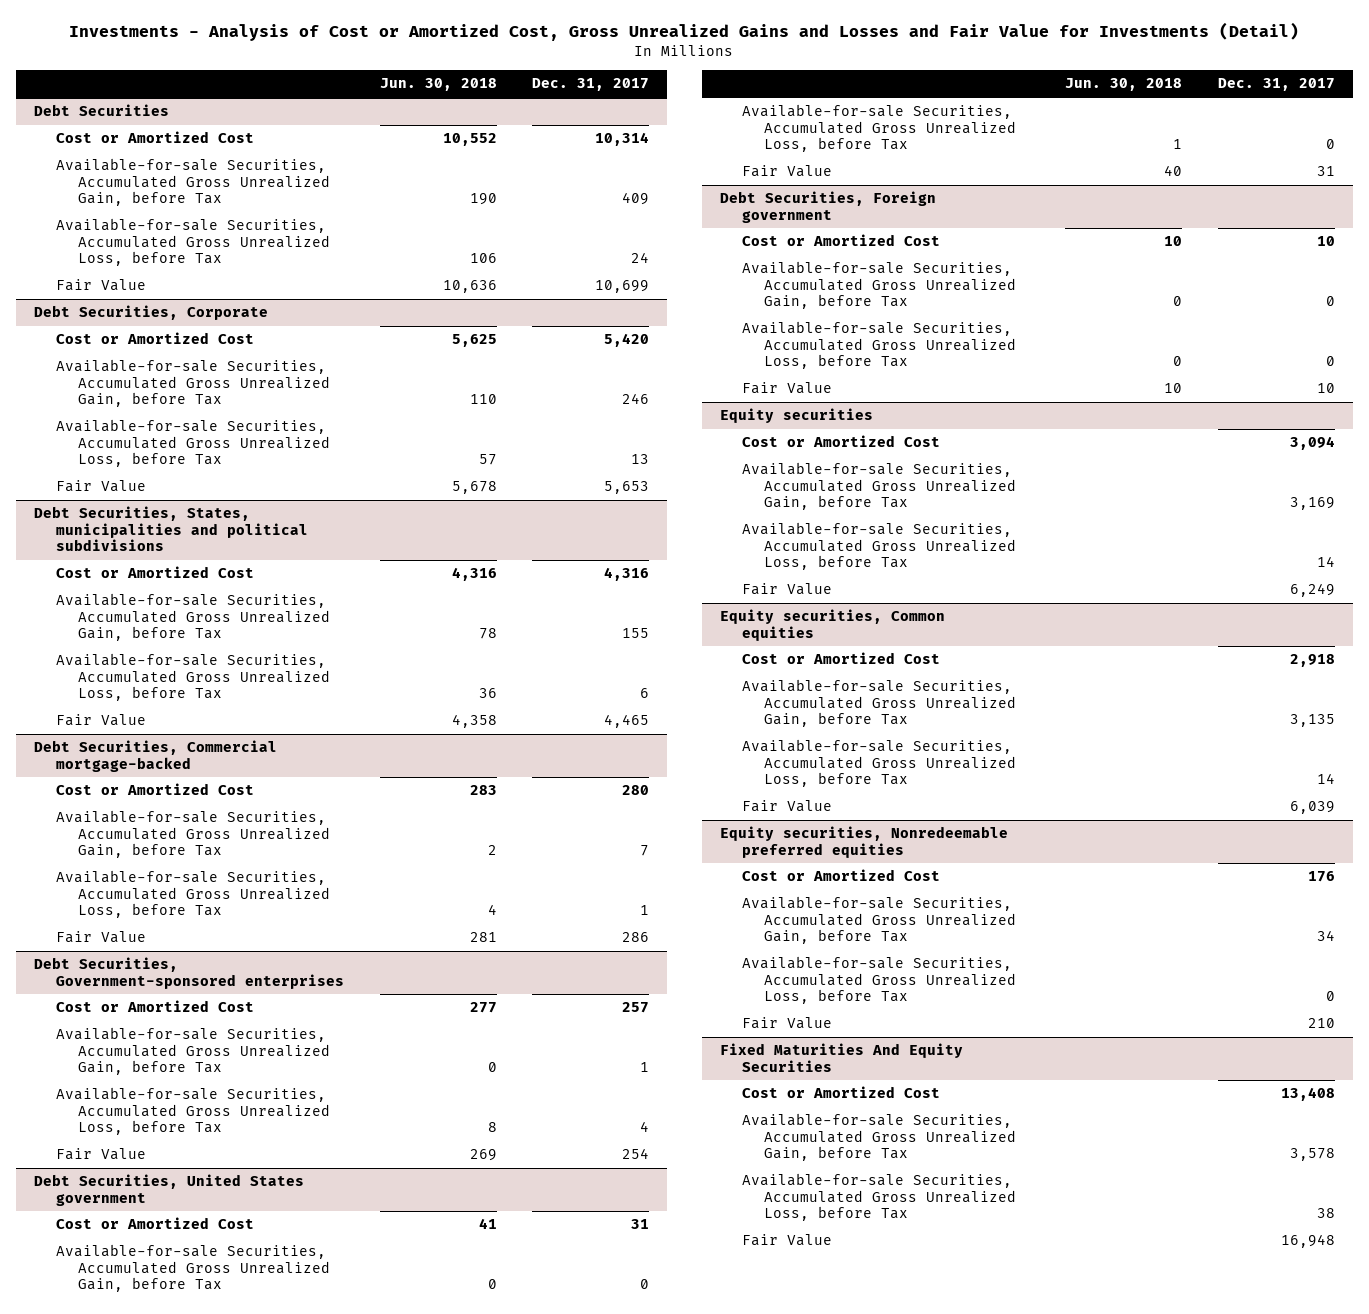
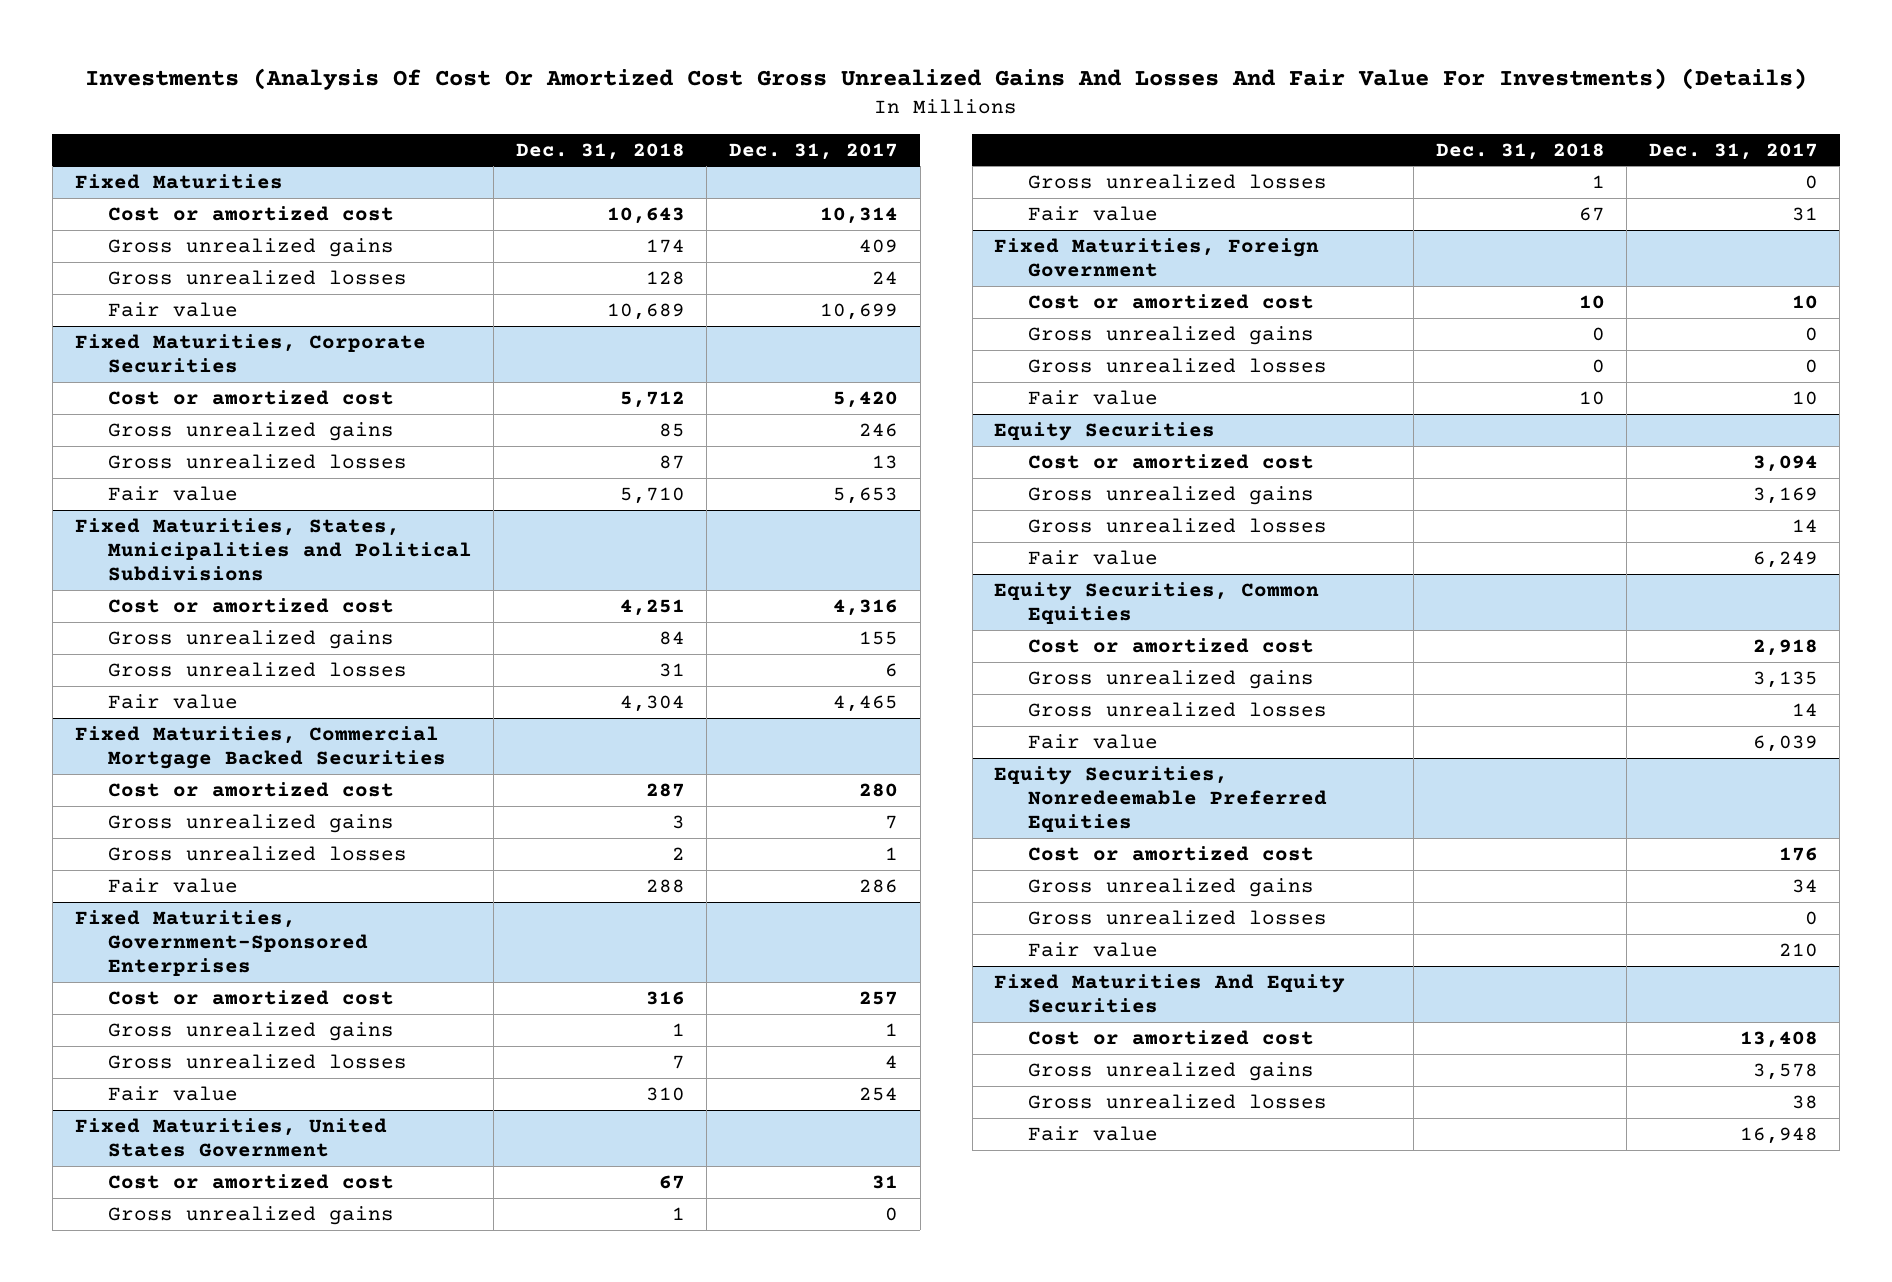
- Investments - Analysis of Cost or Amortized Cost, Gross Unrealized Gains and Losses and Fair Value for Investments (Detail)
+ Investments (Analysis Of Cost Or Amortized Cost Gross Unrealized Gains And Losses And Fair Value For Investments) (Details)
- | Jun. 30, 2018 | Dec. 31, 2017
+ | Dec. 31, 2018 | Dec. 31, 2017
- Debt Securities
- Cost or Amortized Cost | 10,552 | 10,314
- Available-for-sale Securities, Accumulated Gross Unrealized Gain, before Tax | 190 | 409
- Available-for-sale Securities, Accumulated Gross Unrealized Loss, before Tax | 106 | 24
- Fair Value | 10,636 | 10,699
- Debt Securities, Corporate
- Cost or Amortized Cost | 5,625 | 5,420
- Available-for-sale Securities, Accumulated Gross Unrealized Gain, before Tax | 110 | 246
- Available-for-sale Securities, Accumulated Gross Unrealized Loss, before Tax | 57 | 13
- Fair Value | 5,678 | 5,653
- Debt Securities, States, municipalities and political subdivisions
- Cost or Amortized Cost | 4,316 | 4,316
- Available-for-sale Securities, Accumulated Gross Unrealized Gain, before Tax | 78 | 155
- Available-for-sale Securities, Accumulated Gross Unrealized Loss, before Tax | 36 | 6
- Fair Value | 4,358 | 4,465
- Debt Securities, Commercial mortgage-backed
- Cost or Amortized Cost | 283 | 280
- Available-for-sale Securities, Accumulated Gross Unrealized Gain, before Tax | 2 | 7
- Available-for-sale Securities, Accumulated Gross Unrealized Loss, before Tax | 4 | 1
- Fair Value | 281 | 286
- Debt Securities, Government-sponsored enterprises
- Cost or Amortized Cost | 277 | 257
- Available-for-sale Securities, Accumulated Gross Unrealized Gain, before Tax | 0 | 1
- Available-for-sale Securities, Accumulated Gross Unrealized Loss, before Tax | 8 | 4
- Fair Value | 269 | 254
- Debt Securities, United States government
- Cost or Amortized Cost | 41 | 31
- Available-for-sale Securities, Accumulated Gross Unrealized Gain, before Tax | 0 | 0
- Available-for-sale Securities, Accumulated Gross Unrealized Loss, before Tax | 1 | 0
- Fair Value | 40 | 31
- Debt Securities, Foreign government
- Cost or Amortized Cost | 10 | 10
- Available-for-sale Securities, Accumulated Gross Unrealized Gain, before Tax | 0 | 0
- Available-for-sale Securities, Accumulated Gross Unrealized Loss, before Tax | 0 | 0
- Fair Value | 10 | 10
- Equity securities
- Cost or Amortized Cost | | 3,094
- Available-for-sale Securities, Accumulated Gross Unrealized Gain, before Tax | | 3,169
- Available-for-sale Securities, Accumulated Gross Unrealized Loss, before Tax | | 14
- Fair Value | | 6,249
- Equity securities, Common equities
- Cost or Amortized Cost | | 2,918
- Available-for-sale Securities, Accumulated Gross Unrealized Gain, before Tax | | 3,135
- Available-for-sale Securities, Accumulated Gross Unrealized Loss, before Tax | | 14
- Fair Value | | 6,039
- Equity securities, Nonredeemable preferred equities
- Cost or Amortized Cost | | 176
- Available-for-sale Securities, Accumulated Gross Unrealized Gain, before Tax | | 34
- Available-for-sale Securities, Accumulated Gross Unrealized Loss, before Tax | | 0
- Fair Value | | 210
+ Fixed Maturities
+ Cost or amortized cost | 10,643 | 10,314
+ Gross unrealized gains | 174 | 409
+ Gross unrealized losses | 128 | 24
+ Fair value | 10,689 | 10,699
+ Fixed Maturities, Corporate Securities
+ Cost or amortized cost | 5,712 | 5,420
+ Gross unrealized gains | 85 | 246
+ Gross unrealized losses | 87 | 13
+ Fair value | 5,710 | 5,653
+ Fixed Maturities, States, Municipalities and Political Subdivisions
+ Cost or amortized cost | 4,251 | 4,316
+ Gross unrealized gains | 84 | 155
+ Gross unrealized losses | 31 | 6
+ Fair value | 4,304 | 4,465
+ Fixed Maturities, Commercial Mortgage Backed Securities
+ Cost or amortized cost | 287 | 280
+ Gross unrealized gains | 3 | 7
+ Gross unrealized losses | 2 | 1
+ Fair value | 288 | 286
+ Fixed Maturities, Government-Sponsored Enterprises
+ Cost or amortized cost | 316 | 257
+ Gross unrealized gains | 1 | 1
+ Gross unrealized losses | 7 | 4
+ Fair value | 310 | 254
+ Fixed Maturities, United States Government
+ Cost or amortized cost | 67 | 31
+ Gross unrealized gains | 1 | 0
+ Gross unrealized losses | 1 | 0
+ Fair value | 67 | 31
+ Fixed Maturities, Foreign Government
+ Cost or amortized cost | 10 | 10
+ Gross unrealized gains | 0 | 0
+ Gross unrealized losses | 0 | 0
+ Fair value | 10 | 10
+ Equity Securities
+ Cost or amortized cost | | 3,094
+ Gross unrealized gains | | 3,169
+ Gross unrealized losses | | 14
+ Fair value | | 6,249
+ Equity Securities, Common Equities
+ Cost or amortized cost | | 2,918
+ Gross unrealized gains | | 3,135
+ Gross unrealized losses | | 14
+ Fair value | | 6,039
+ Equity Securities, Nonredeemable Preferred Equities
+ Cost or amortized cost | | 176
+ Gross unrealized gains | | 34
+ Gross unrealized losses | | 0
+ Fair value | | 210
@ Fixed Maturities And Equity Securities
- Cost or Amortized Cost | | 13,408
- Available-for-sale Securities, Accumulated Gross Unrealized Gain, before Tax | | 3,578
- Available-for-sale Securities, Accumulated Gross Unrealized Loss, before Tax | | 38
- Fair Value | | 16,948
+ Cost or amortized cost | | 13,408
+ Gross unrealized gains | | 3,578
+ Gross unrealized losses | | 38
+ Fair value | | 16,948

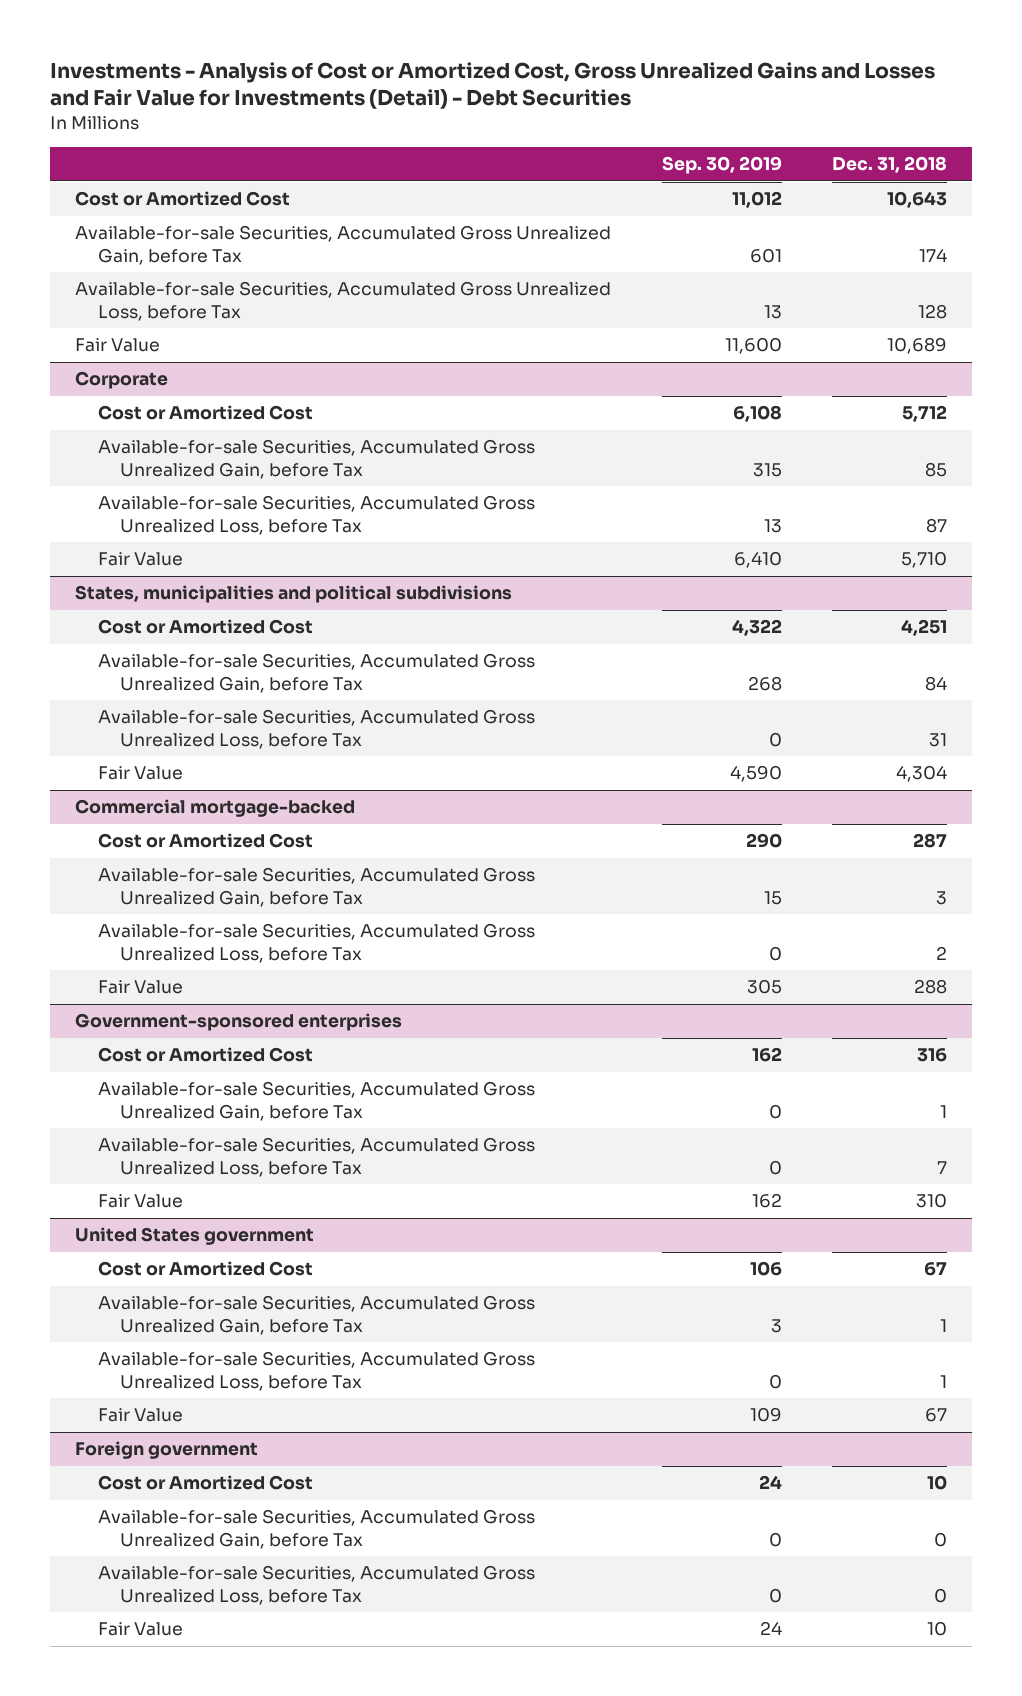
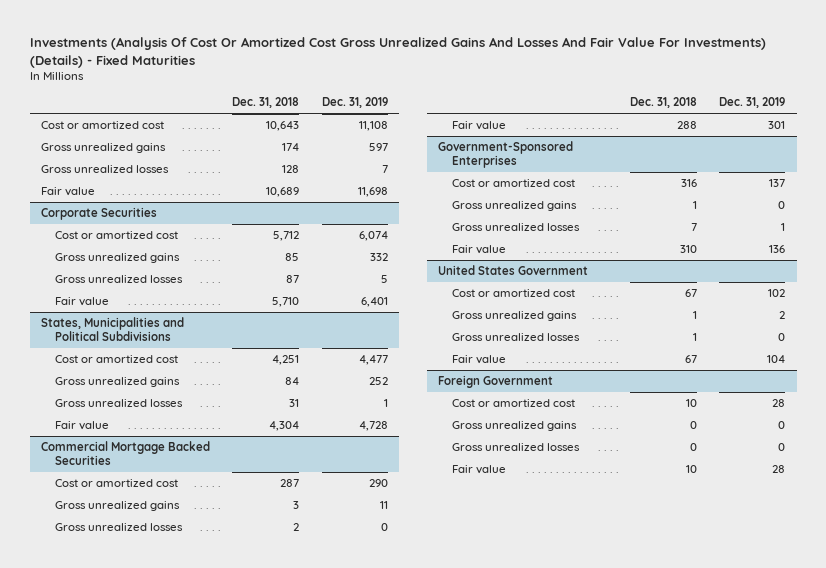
- Investments - Analysis of Cost or Amortized Cost, Gross Unrealized Gains and Losses and Fair Value for Investments (Detail) - Debt Securities
+ Investments (Analysis Of Cost Or Amortized Cost Gross Unrealized Gains And Losses And Fair Value For Investments) (Details) - Fixed Maturities
- | Sep. 30, 2019 | Dec. 31, 2018
+ | Dec. 31, 2018 | Dec. 31, 2019
- Cost or Amortized Cost | 11,012 | 10,643
- Available-for-sale Securities, Accumulated Gross Unrealized Gain, before Tax | 601 | 174
- Available-for-sale Securities, Accumulated Gross Unrealized Loss, before Tax | 13 | 128
- Fair Value | 11,600 | 10,689
- Corporate
- Cost or Amortized Cost | 6,108 | 5,712
- Available-for-sale Securities, Accumulated Gross Unrealized Gain, before Tax | 315 | 85
- Available-for-sale Securities, Accumulated Gross Unrealized Loss, before Tax | 13 | 87
- Fair Value | 6,410 | 5,710
- States, municipalities and political subdivisions
- Cost or Amortized Cost | 4,322 | 4,251
- Available-for-sale Securities, Accumulated Gross Unrealized Gain, before Tax | 268 | 84
- Available-for-sale Securities, Accumulated Gross Unrealized Loss, before Tax | 0 | 31
- Fair Value | 4,590 | 4,304
- Commercial mortgage-backed
- Cost or Amortized Cost | 290 | 287
- Available-for-sale Securities, Accumulated Gross Unrealized Gain, before Tax | 15 | 3
- Available-for-sale Securities, Accumulated Gross Unrealized Loss, before Tax | 0 | 2
- Fair Value | 305 | 288
- Government-sponsored enterprises
- Cost or Amortized Cost | 162 | 316
- Available-for-sale Securities, Accumulated Gross Unrealized Gain, before Tax | 0 | 1
- Available-for-sale Securities, Accumulated Gross Unrealized Loss, before Tax | 0 | 7
- Fair Value | 162 | 310
- United States government
- Cost or Amortized Cost | 106 | 67
- Available-for-sale Securities, Accumulated Gross Unrealized Gain, before Tax | 3 | 1
- Available-for-sale Securities, Accumulated Gross Unrealized Loss, before Tax | 0 | 1
- Fair Value | 109 | 67
- Foreign government
- Cost or Amortized Cost | 24 | 10
- Available-for-sale Securities, Accumulated Gross Unrealized Gain, before Tax | 0 | 0
- Available-for-sale Securities, Accumulated Gross Unrealized Loss, before Tax | 0 | 0
- Fair Value | 24 | 10
+ Cost or amortized cost | 10,643 | 11,108
+ Gross unrealized gains | 174 | 597
+ Gross unrealized losses | 128 | 7
+ Fair value | 10,689 | 11,698
+ Corporate Securities
+ Cost or amortized cost | 5,712 | 6,074
+ Gross unrealized gains | 85 | 332
+ Gross unrealized losses | 87 | 5
+ Fair value | 5,710 | 6,401
+ States, Municipalities and Political Subdivisions
+ Cost or amortized cost | 4,251 | 4,477
+ Gross unrealized gains | 84 | 252
+ Gross unrealized losses | 31 | 1
+ Fair value | 4,304 | 4,728
+ Commercial Mortgage Backed Securities
+ Cost or amortized cost | 287 | 290
+ Gross unrealized gains | 3 | 11
+ Gross unrealized losses | 2 | 0
+ Fair value | 288 | 301
+ Government-Sponsored Enterprises
+ Cost or amortized cost | 316 | 137
+ Gross unrealized gains | 1 | 0
+ Gross unrealized losses | 7 | 1
+ Fair value | 310 | 136
+ United States Government
+ Cost or amortized cost | 67 | 102
+ Gross unrealized gains | 1 | 2
+ Gross unrealized losses | 1 | 0
+ Fair value | 67 | 104
+ Foreign Government
+ Cost or amortized cost | 10 | 28
+ Gross unrealized gains | 0 | 0
+ Gross unrealized losses | 0 | 0
+ Fair value | 10 | 28

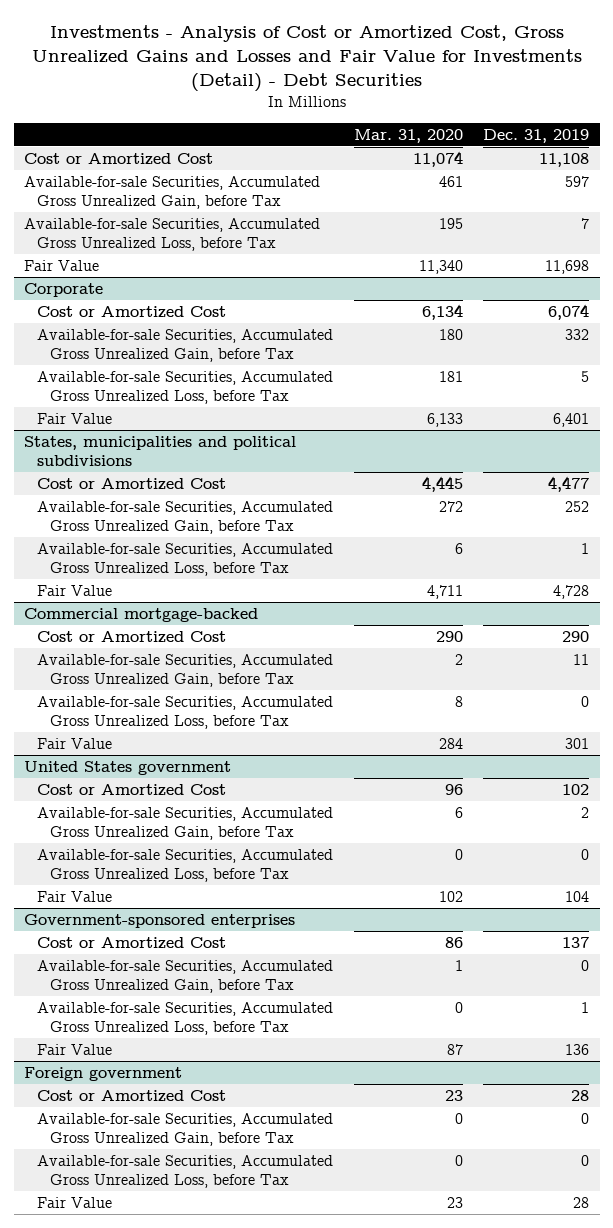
- Investments (Analysis Of Cost Or Amortized Cost Gross Unrealized Gains And Losses And Fair Value For Investments) (Details) - Fixed Maturities
+ Investments - Analysis of Cost or Amortized Cost, Gross Unrealized Gains and Losses and Fair Value for Investments (Detail) - Debt Securities
- | Dec. 31, 2018 | Dec. 31, 2019
+ | Mar. 31, 2020 | Dec. 31, 2019
- Cost or amortized cost | 10,643 | 11,108
- Gross unrealized gains | 174 | 597
- Gross unrealized losses | 128 | 7
- Fair value | 10,689 | 11,698
- Corporate Securities
- Cost or amortized cost | 5,712 | 6,074
- Gross unrealized gains | 85 | 332
- Gross unrealized losses | 87 | 5
- Fair value | 5,710 | 6,401
- States, Municipalities and Political Subdivisions
- Cost or amortized cost | 4,251 | 4,477
- Gross unrealized gains | 84 | 252
- Gross unrealized losses | 31 | 1
- Fair value | 4,304 | 4,728
- Commercial Mortgage Backed Securities
- Cost or amortized cost | 287 | 290
- Gross unrealized gains | 3 | 11
- Gross unrealized losses | 2 | 0
- Fair value | 288 | 301
- Government-Sponsored Enterprises
- Cost or amortized cost | 316 | 137
- Gross unrealized gains | 1 | 0
- Gross unrealized losses | 7 | 1
- Fair value | 310 | 136
- United States Government
- Cost or amortized cost | 67 | 102
- Gross unrealized gains | 1 | 2
- Gross unrealized losses | 1 | 0
- Fair value | 67 | 104
- Foreign Government
- Cost or amortized cost | 10 | 28
- Gross unrealized gains | 0 | 0
- Gross unrealized losses | 0 | 0
- Fair value | 10 | 28
+ Cost or Amortized Cost | 11,074 | 11,108
+ Available-for-sale Securities, Accumulated Gross Unrealized Gain, before Tax | 461 | 597
+ Available-for-sale Securities, Accumulated Gross Unrealized Loss, before Tax | 195 | 7
+ Fair Value | 11,340 | 11,698
+ Corporate
+ Cost or Amortized Cost | 6,134 | 6,074
+ Available-for-sale Securities, Accumulated Gross Unrealized Gain, before Tax | 180 | 332
+ Available-for-sale Securities, Accumulated Gross Unrealized Loss, before Tax | 181 | 5
+ Fair Value | 6,133 | 6,401
+ States, municipalities and political subdivisions
+ Cost or Amortized Cost | 4,445 | 4,477
+ Available-for-sale Securities, Accumulated Gross Unrealized Gain, before Tax | 272 | 252
+ Available-for-sale Securities, Accumulated Gross Unrealized Loss, before Tax | 6 | 1
+ Fair Value | 4,711 | 4,728
+ Commercial mortgage-backed
+ Cost or Amortized Cost | 290 | 290
+ Available-for-sale Securities, Accumulated Gross Unrealized Gain, before Tax | 2 | 11
+ Available-for-sale Securities, Accumulated Gross Unrealized Loss, before Tax | 8 | 0
+ Fair Value | 284 | 301
+ United States government
+ Cost or Amortized Cost | 96 | 102
+ Available-for-sale Securities, Accumulated Gross Unrealized Gain, before Tax | 6 | 2
+ Available-for-sale Securities, Accumulated Gross Unrealized Loss, before Tax | 0 | 0
+ Fair Value | 102 | 104
+ Government-sponsored enterprises
+ Cost or Amortized Cost | 86 | 137
+ Available-for-sale Securities, Accumulated Gross Unrealized Gain, before Tax | 1 | 0
+ Available-for-sale Securities, Accumulated Gross Unrealized Loss, before Tax | 0 | 1
+ Fair Value | 87 | 136
+ Foreign government
+ Cost or Amortized Cost | 23 | 28
+ Available-for-sale Securities, Accumulated Gross Unrealized Gain, before Tax | 0 | 0
+ Available-for-sale Securities, Accumulated Gross Unrealized Loss, before Tax | 0 | 0
+ Fair Value | 23 | 28

